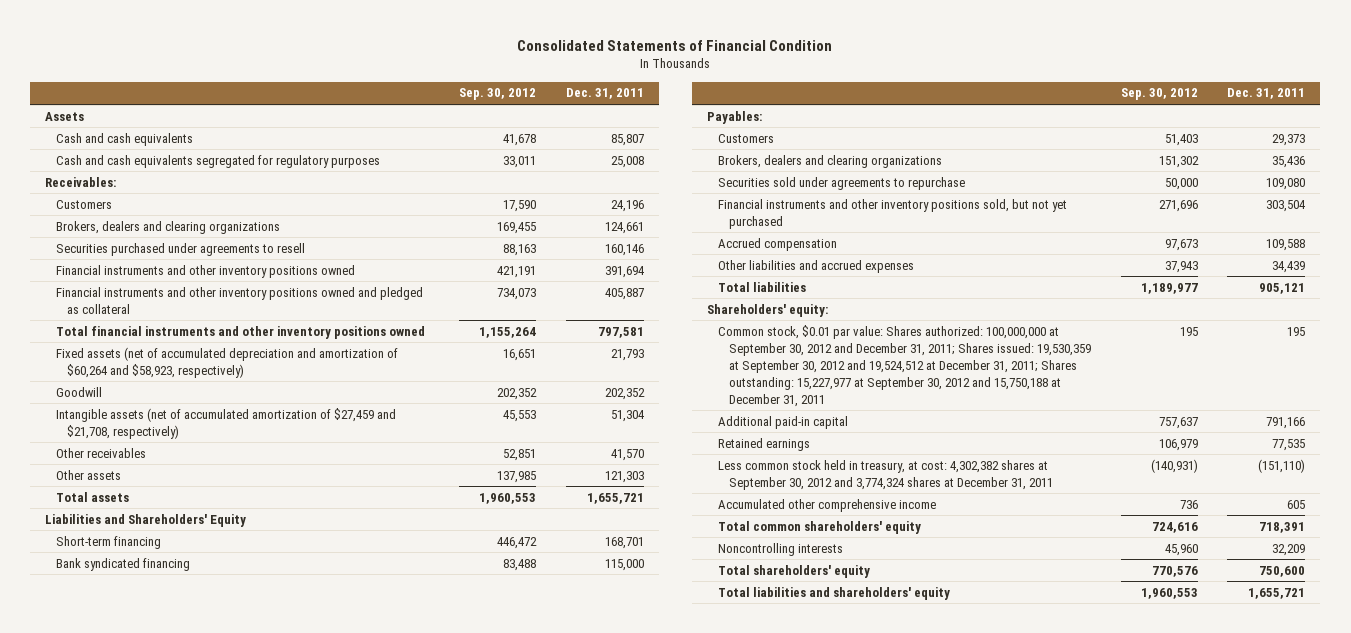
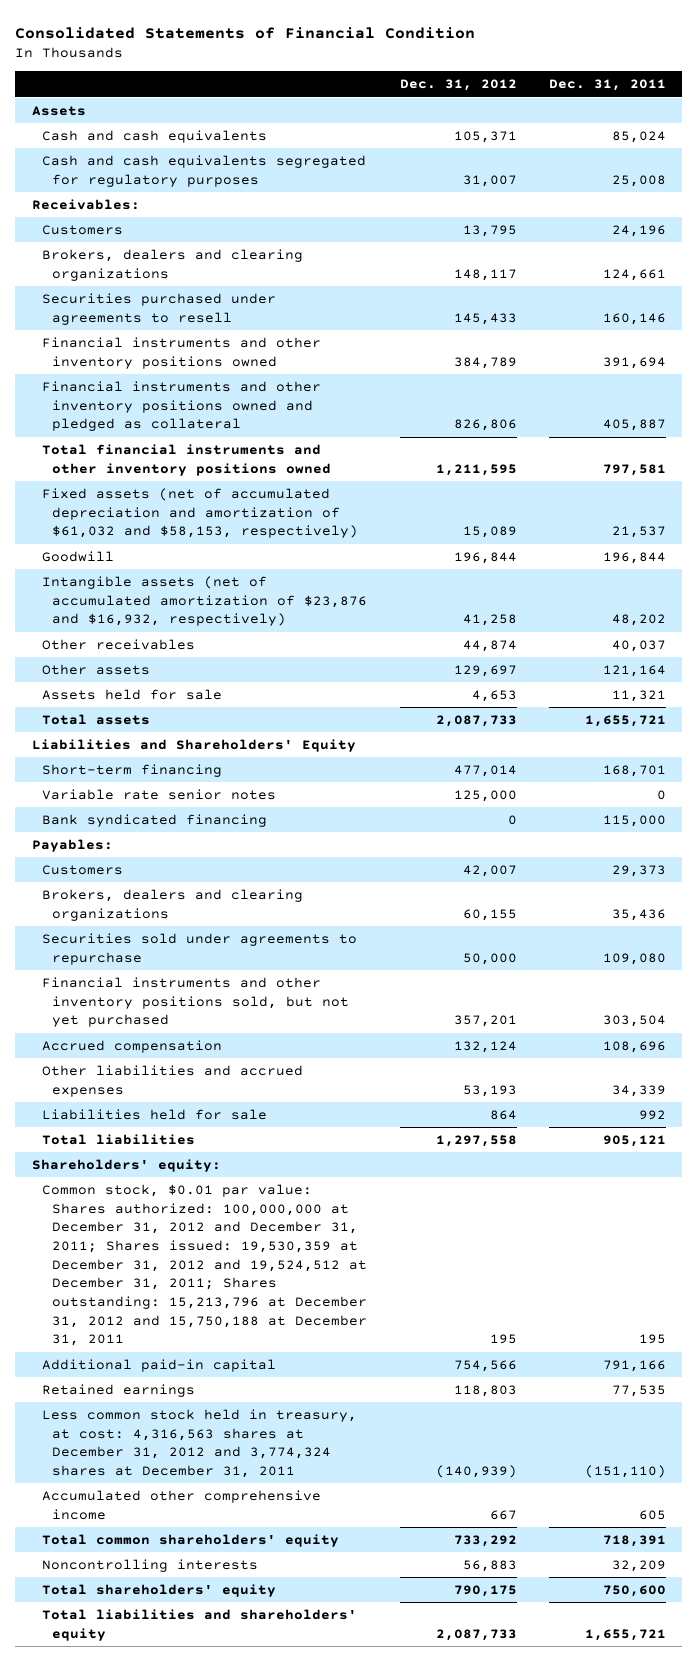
- | Sep. 30, 2012 | Dec. 31, 2011
+ | Dec. 31, 2012 | Dec. 31, 2011
- Cash and cash equivalents | 41,678 | 85,807
+ Cash and cash equivalents | 105,371 | 85,024
- Fixed assets (net of accumulated depreciation and amortization of $60,264 and $58,923, respectively) | 16,651 | 21,793
- Goodwill | 202,352 | 202,352
- Intangible assets (net of accumulated amortization of $27,459 and $21,708, respectively) | 45,553 | 51,304
- Other receivables | 52,851 | 41,570
- Other assets | 137,985 | 121,303
+ Fixed assets (net of accumulated depreciation and amortization of $61,032 and $58,153, respectively) | 15,089 | 21,537
+ Goodwill | 196,844 | 196,844
+ Intangible assets (net of accumulated amortization of $23,876 and $16,932, respectively) | 41,258 | 48,202
+ Other receivables | 44,874 | 40,037
+ Other assets | 129,697 | 121,164
+ Assets held for sale | 4,653 | 11,321
+ Variable rate senior notes | 125,000 | 0
- Accrued compensation | 97,673 | 109,588
- Other liabilities and accrued expenses | 37,943 | 34,439
+ Accrued compensation | 132,124 | 108,696
+ Other liabilities and accrued expenses | 53,193 | 34,339
+ Liabilities held for sale | 864 | 992
- Common stock, $0.01 par value: Shares authorized: 100,000,000 at September 30, 2012 and December 31, 2011; Shares issued: 19,530,359 at September 30, 2012 and 19,524,512 at December 31, 2011; Shares outstanding: 15,227,977 at September 30, 2012 and 15,750,188 at December 31, 2011 | 195 | 195
+ Common stock, $0.01 par value: Shares authorized: 100,000,000 at December 31, 2012 and December 31, 2011; Shares issued: 19,530,359 at December 31, 2012 and 19,524,512 at December 31, 2011; Shares outstanding: 15,213,796 at December 31, 2012 and 15,750,188 at December 31, 2011 | 195 | 195
- Less common stock held in treasury, at cost: 4,302,382 shares at September 30, 2012 and 3,774,324 shares at December 31, 2011 | (140,931) | (151,110)
+ Less common stock held in treasury, at cost: 4,316,563 shares at December 31, 2012 and 3,774,324 shares at December 31, 2011 | (140,939) | (151,110)

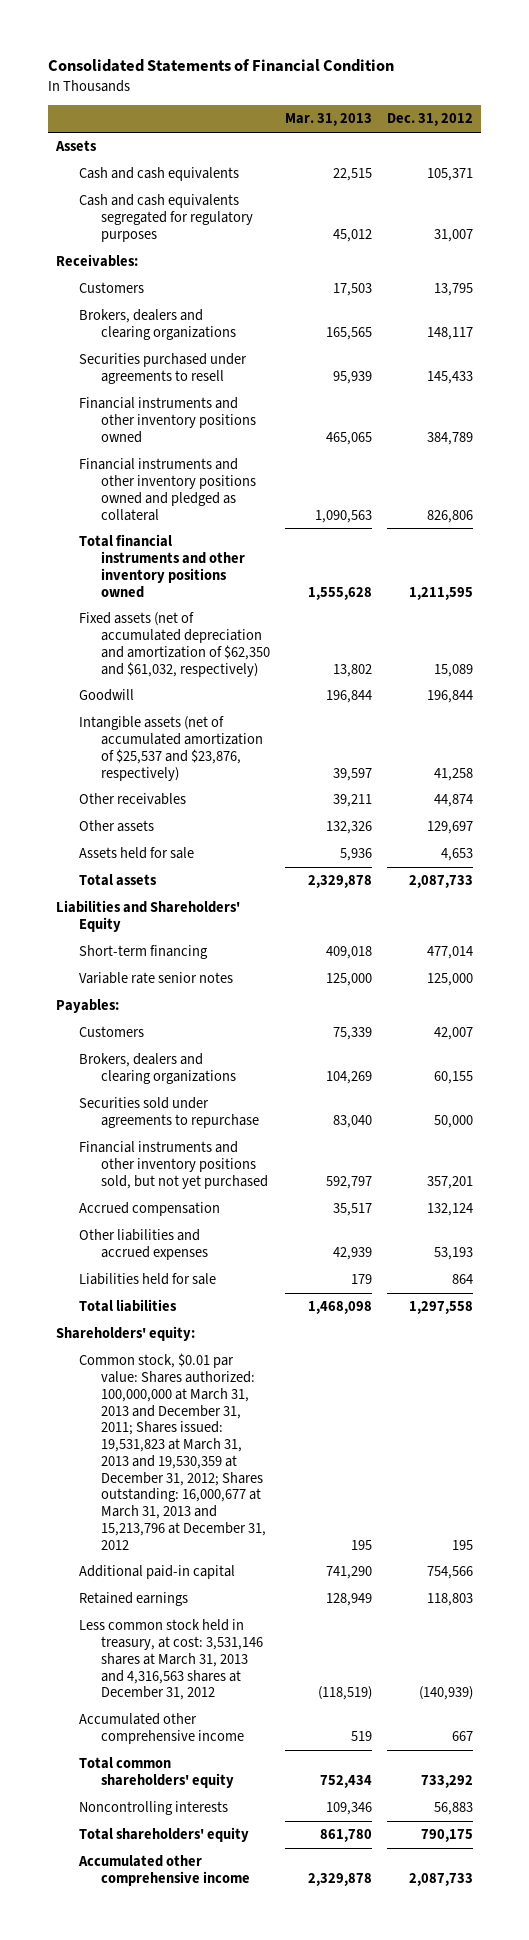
- | Dec. 31, 2012 | Dec. 31, 2011
+ | Mar. 31, 2013 | Dec. 31, 2012
- Fixed assets (net of accumulated depreciation and amortization of $61,032 and $58,153, respectively) | 15,089 | 21,537
+ Fixed assets (net of accumulated depreciation and amortization of $62,350 and $61,032, respectively) | 13,802 | 15,089
- Intangible assets (net of accumulated amortization of $23,876 and $16,932, respectively) | 41,258 | 48,202
+ Intangible assets (net of accumulated amortization of $25,537 and $23,876, respectively) | 39,597 | 41,258
- Bank syndicated financing | 0 | 115,000
- Common stock, $0.01 par value: Shares authorized: 100,000,000 at December 31, 2012 and December 31, 2011; Shares issued: 19,530,359 at December 31, 2012 and 19,524,512 at December 31, 2011; Shares outstanding: 15,213,796 at December 31, 2012 and 15,750,188 at December 31, 2011 | 195 | 195
+ Common stock, $0.01 par value: Shares authorized: 100,000,000 at March 31, 2013 and December 31, 2011; Shares issued: 19,531,823 at March 31, 2013 and 19,530,359 at December 31, 2012; Shares outstanding: 16,000,677 at March 31, 2013 and 15,213,796 at December 31, 2012 | 195 | 195
- Less common stock held in treasury, at cost: 4,316,563 shares at December 31, 2012 and 3,774,324 shares at December 31, 2011 | (140,939) | (151,110)
+ Less common stock held in treasury, at cost: 3,531,146 shares at March 31, 2013 and 4,316,563 shares at December 31, 2012 | (118,519) | (140,939)
- Total liabilities and shareholders' equity | 2,087,733 | 1,655,721
+ Accumulated other comprehensive income | 2,329,878 | 2,087,733

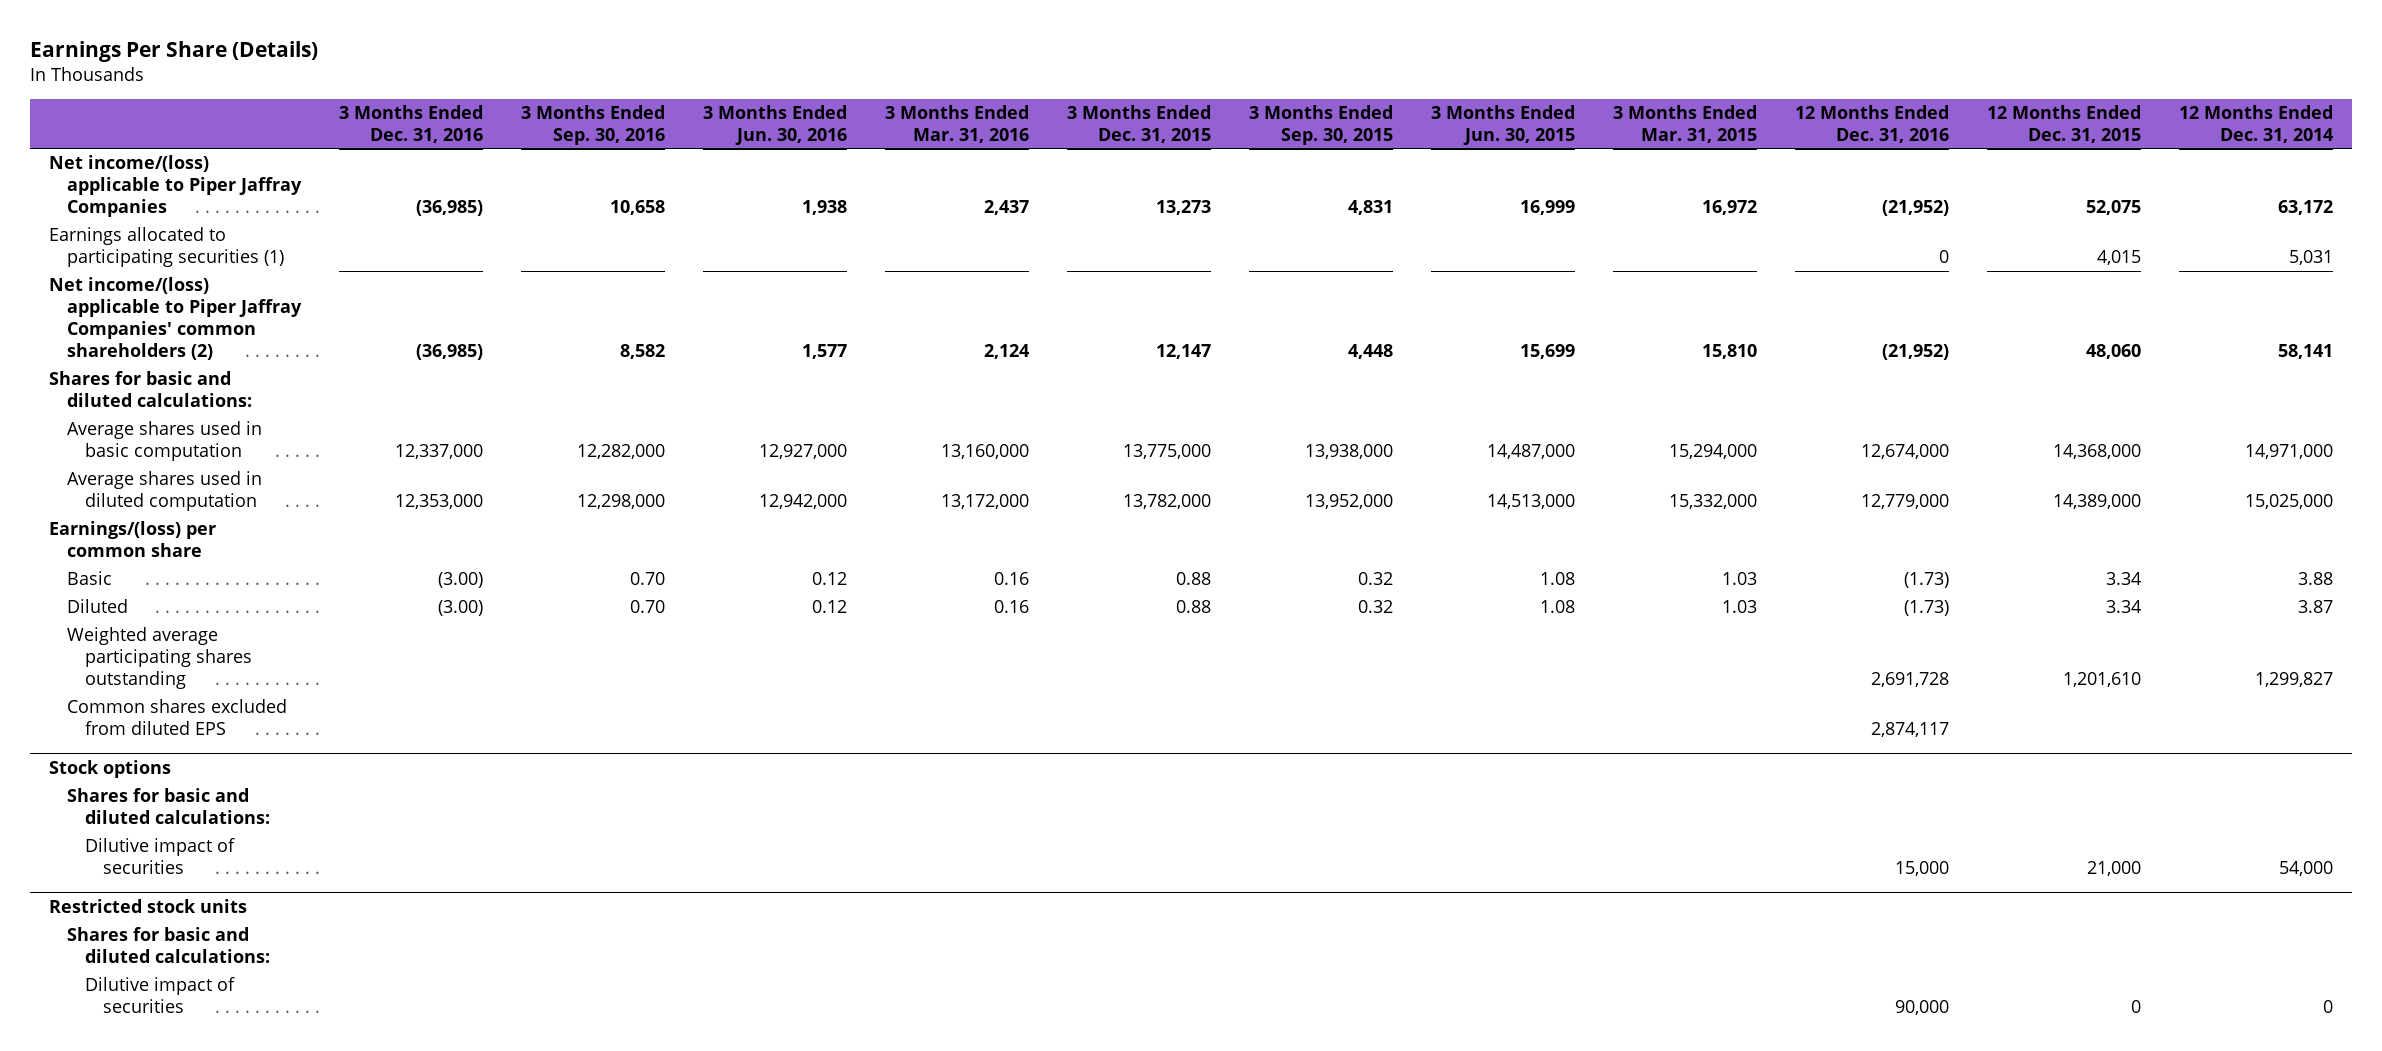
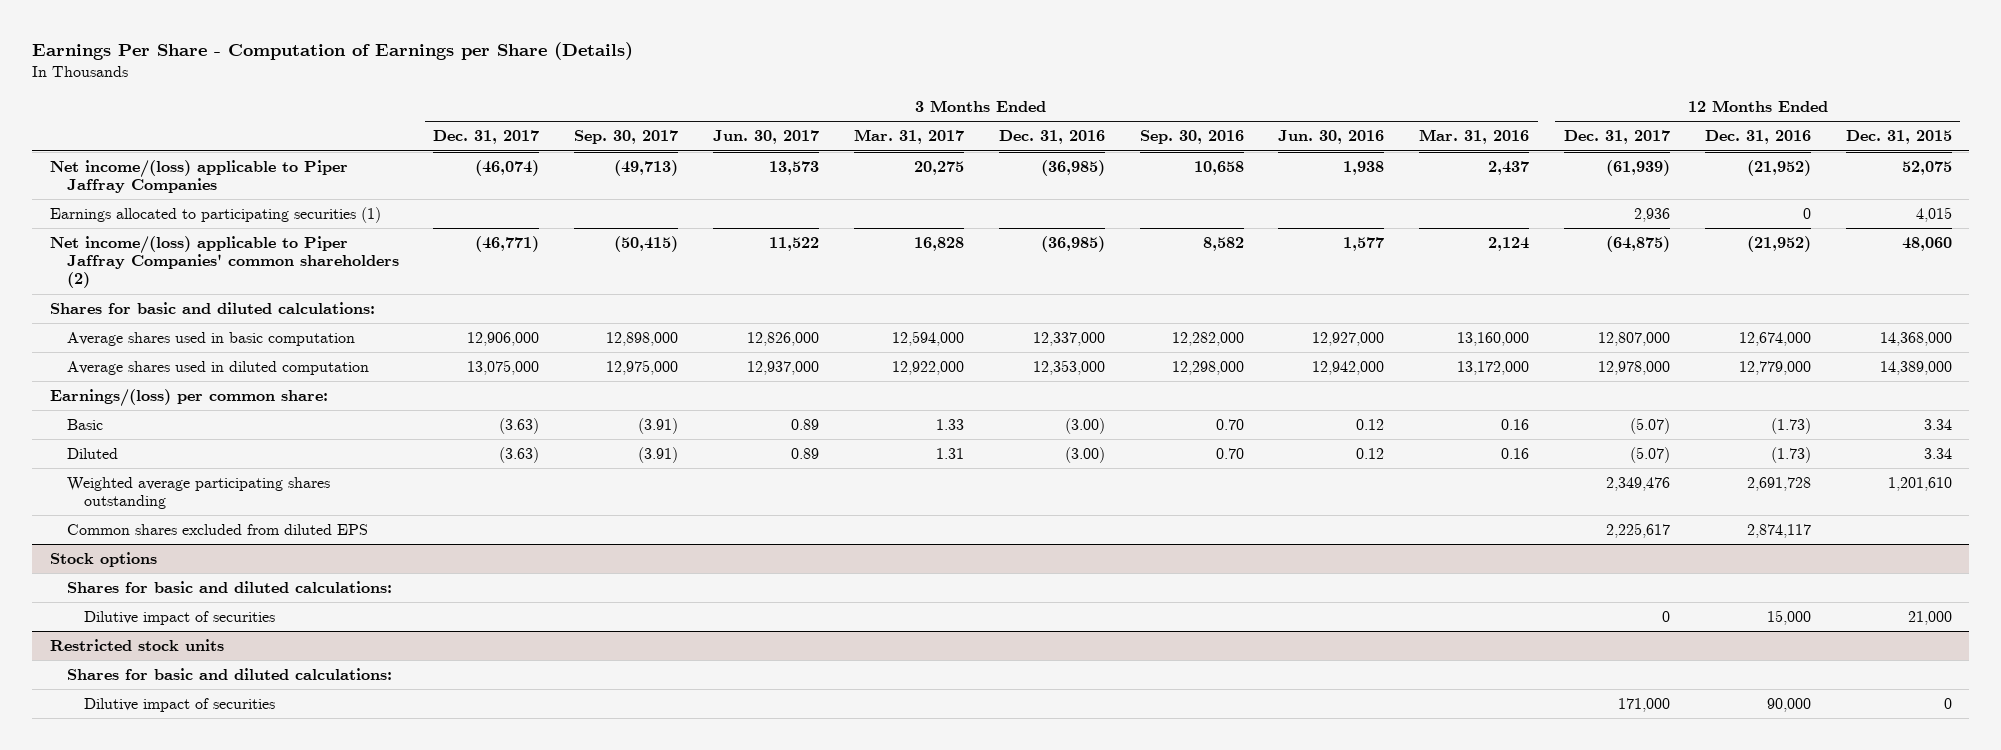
- Earnings Per Share (Details)
+ Earnings Per Share - Computation of Earnings per Share (Details)
- | 3 Months Ended Dec. 31, 2016 | 3 Months Ended Sep. 30, 2016 | 3 Months Ended Jun. 30, 2016 | 3 Months Ended Mar. 31, 2016 | 3 Months Ended Dec. 31, 2015 | 3 Months Ended Sep. 30, 2015 | 3 Months Ended Jun. 30, 2015 | 3 Months Ended Mar. 31, 2015 | 12 Months Ended Dec. 31, 2016 | 12 Months Ended Dec. 31, 2015 | 12 Months Ended Dec. 31, 2014
+ | 3 Months Ended Dec. 31, 2017 | 3 Months Ended Sep. 30, 2017 | 3 Months Ended Jun. 30, 2017 | 3 Months Ended Mar. 31, 2017 | 3 Months Ended Dec. 31, 2016 | 3 Months Ended Sep. 30, 2016 | 3 Months Ended Jun. 30, 2016 | 3 Months Ended Mar. 31, 2016 | 12 Months Ended Dec. 31, 2017 | 12 Months Ended Dec. 31, 2016 | 12 Months Ended Dec. 31, 2015
- Earnings/(loss) per common share
+ Earnings/(loss) per common share:

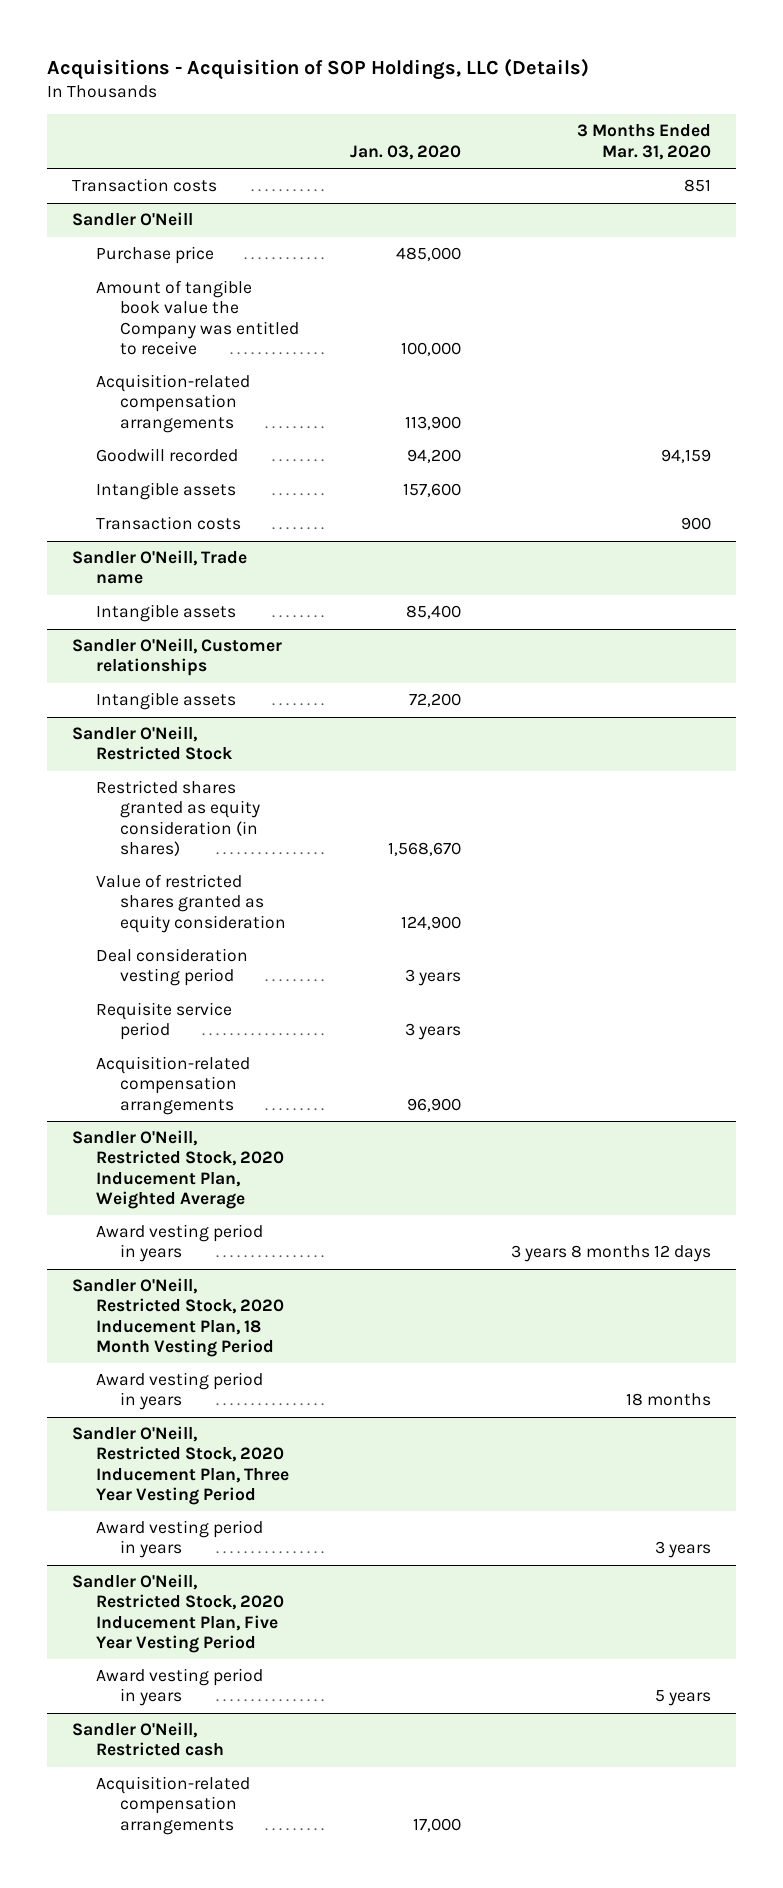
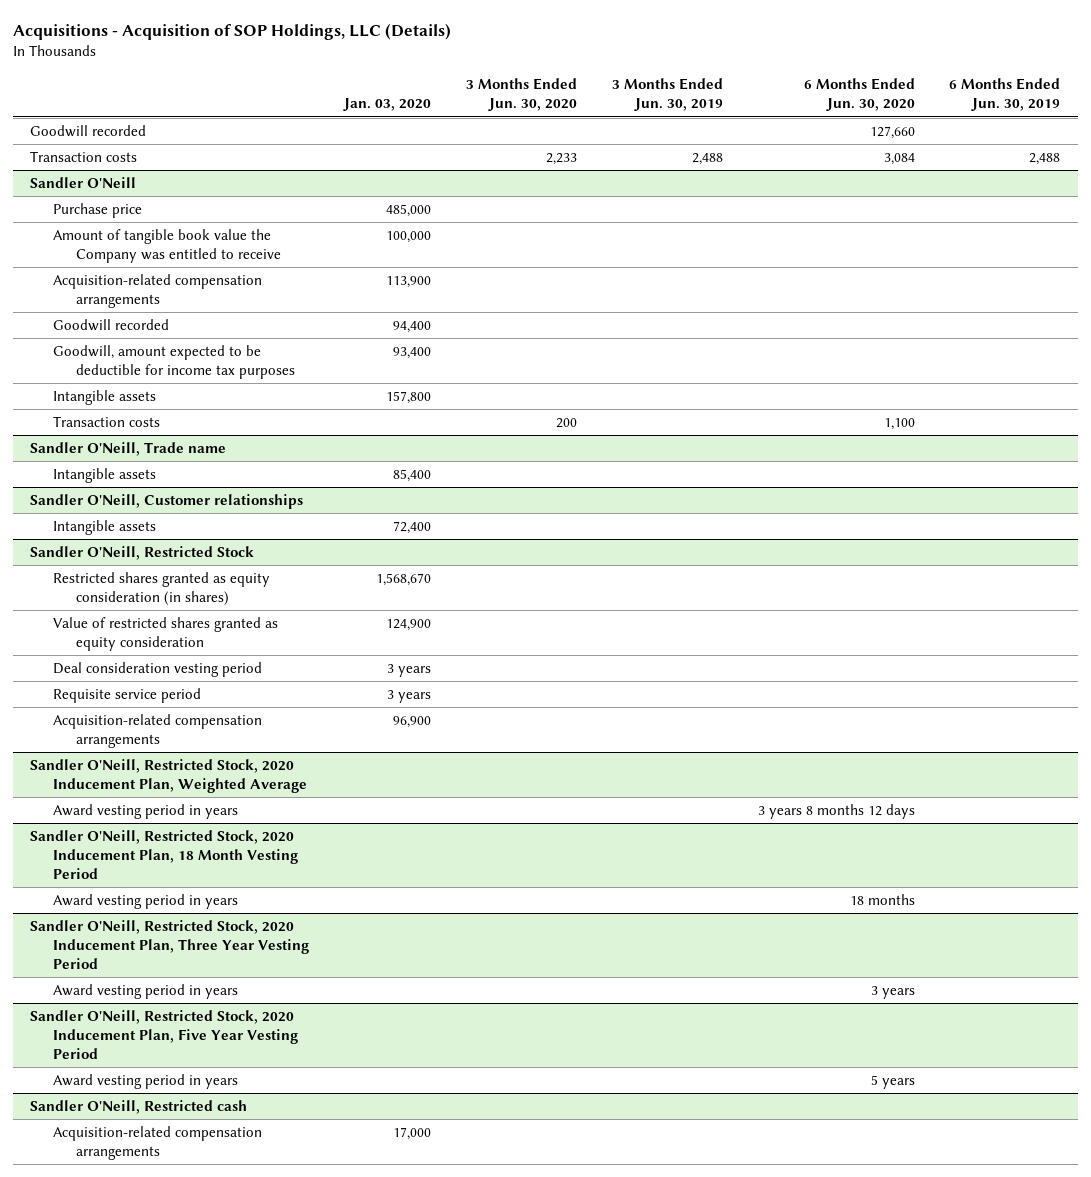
- | Jan. 03, 2020 | 3 Months Ended Mar. 31, 2020
+ | Jan. 03, 2020 | 3 Months Ended Jun. 30, 2020 | 3 Months Ended Jun. 30, 2019 | 6 Months Ended Jun. 30, 2020 | 6 Months Ended Jun. 30, 2019
+ Goodwill recorded | | | | 127,660 |
@ Sandler O'Neill
- Goodwill recorded | 94,200 | 94,159
- Intangible assets | 157,600 |
+ Goodwill recorded | 94,400 | | | |
+ Goodwill, amount expected to be deductible for income tax purposes | 93,400 | | | |
+ Intangible assets | 157,800 | | | |
@ Sandler O'Neill, Customer relationships
- Intangible assets | 72,200 |
+ Intangible assets | 72,400 | | | |

